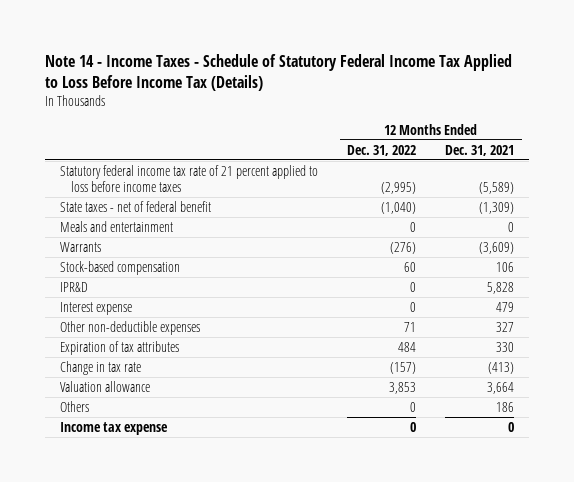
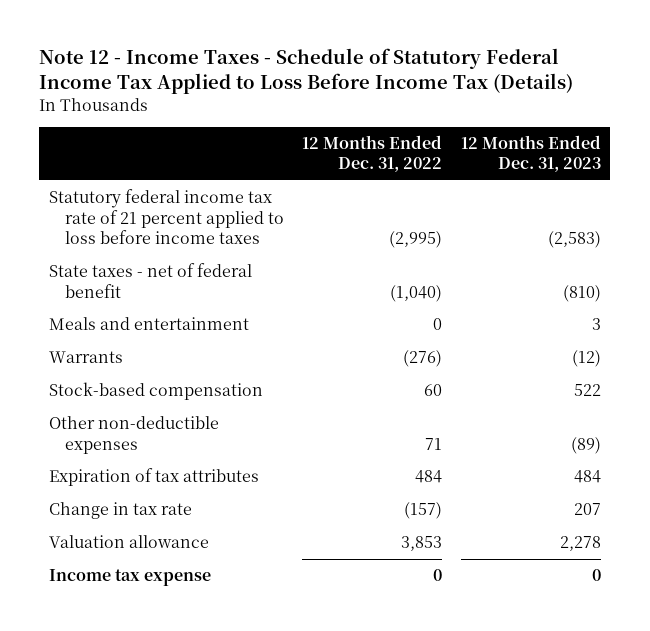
- Note 14 - Income Taxes - Schedule of Statutory Federal Income Tax Applied to Loss Before Income Tax (Details)
+ Note 12 - Income Taxes - Schedule of Statutory Federal Income Tax Applied to Loss Before Income Tax (Details)
- | 12 Months Ended Dec. 31, 2022 | 12 Months Ended Dec. 31, 2021
+ | 12 Months Ended Dec. 31, 2022 | 12 Months Ended Dec. 31, 2023
- IPR&D | 0 | 5,828
- Interest expense | 0 | 479
- Others | 0 | 186

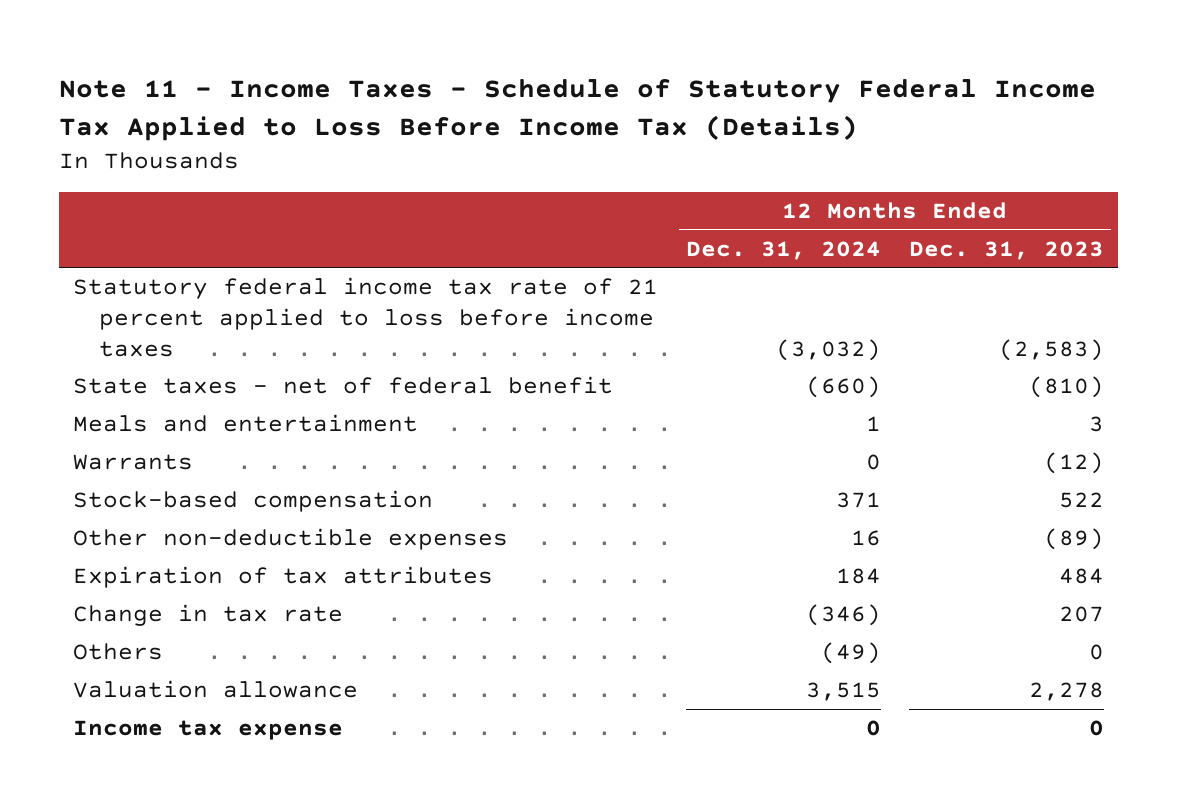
- Note 12 - Income Taxes - Schedule of Statutory Federal Income Tax Applied to Loss Before Income Tax (Details)
+ Note 11 - Income Taxes - Schedule of Statutory Federal Income Tax Applied to Loss Before Income Tax (Details)
- | 12 Months Ended Dec. 31, 2022 | 12 Months Ended Dec. 31, 2023
+ | 12 Months Ended Dec. 31, 2024 | 12 Months Ended Dec. 31, 2023
+ Others | (49) | 0

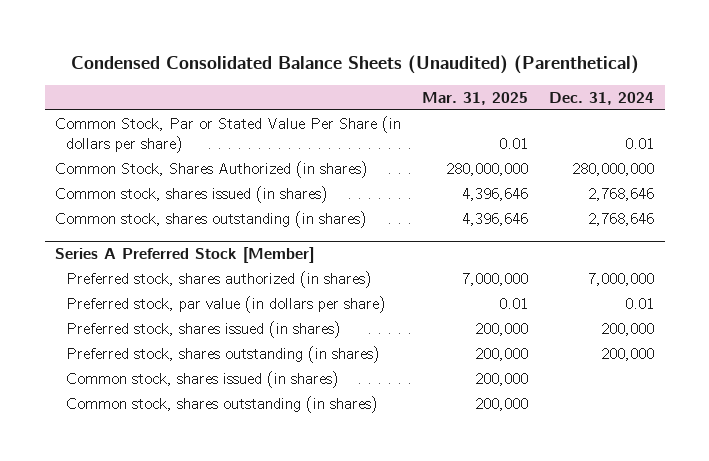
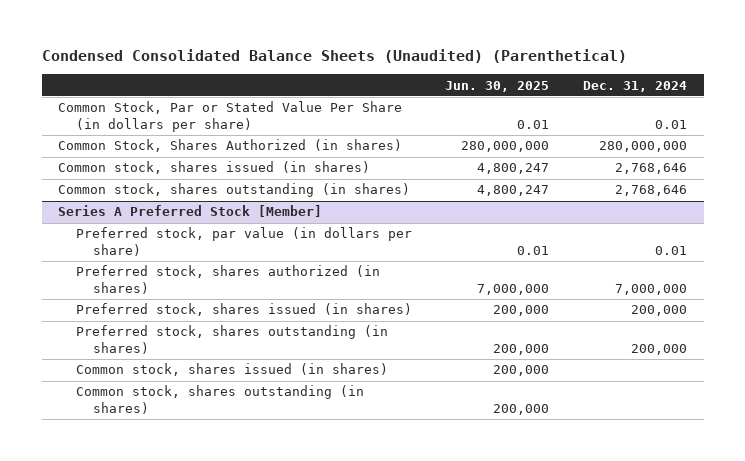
- | Mar. 31, 2025 | Dec. 31, 2024
+ | Jun. 30, 2025 | Dec. 31, 2024
@ Series A Preferred Stock [Member]
moved down: Preferred stock, shares authorized (in shares) | 7,000,000 | 7,000,000

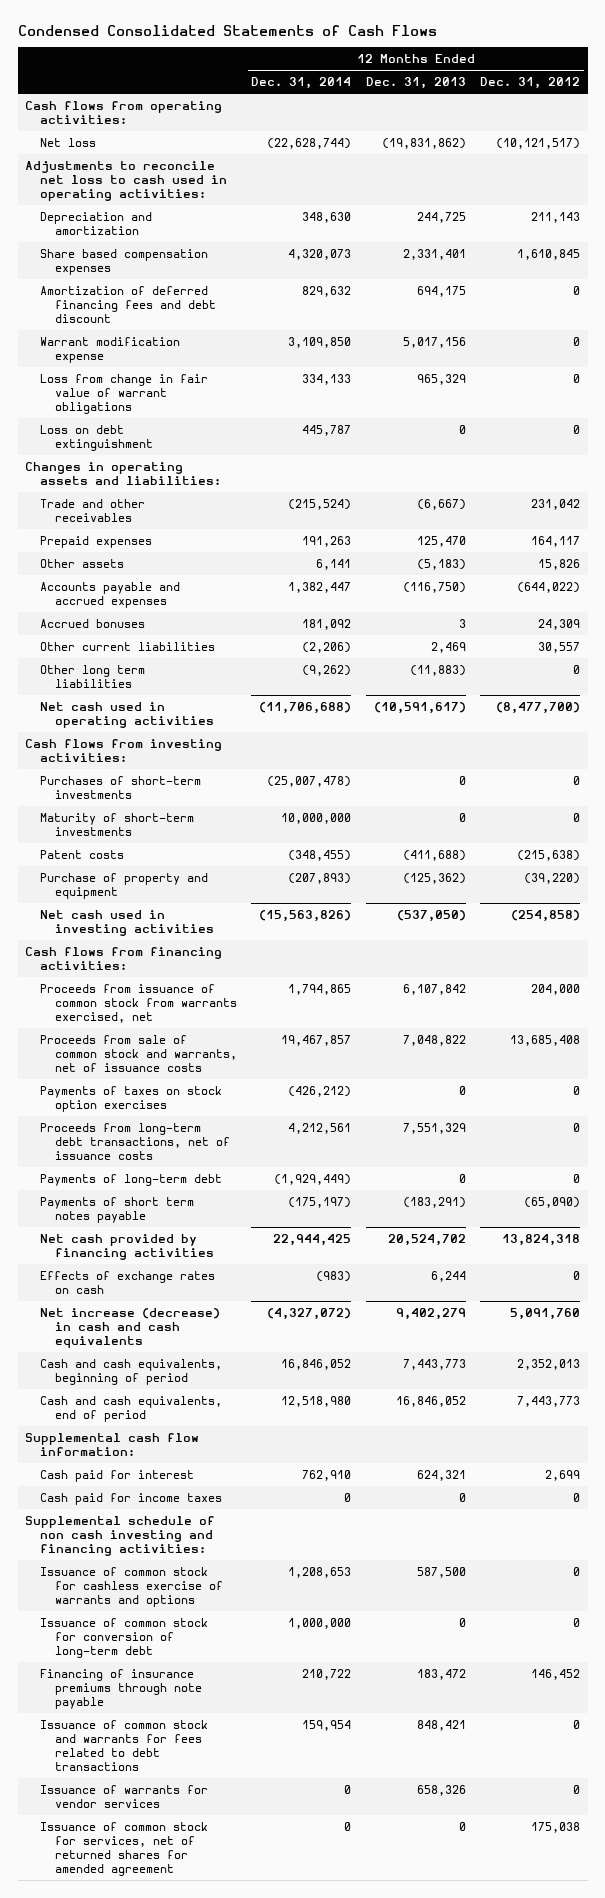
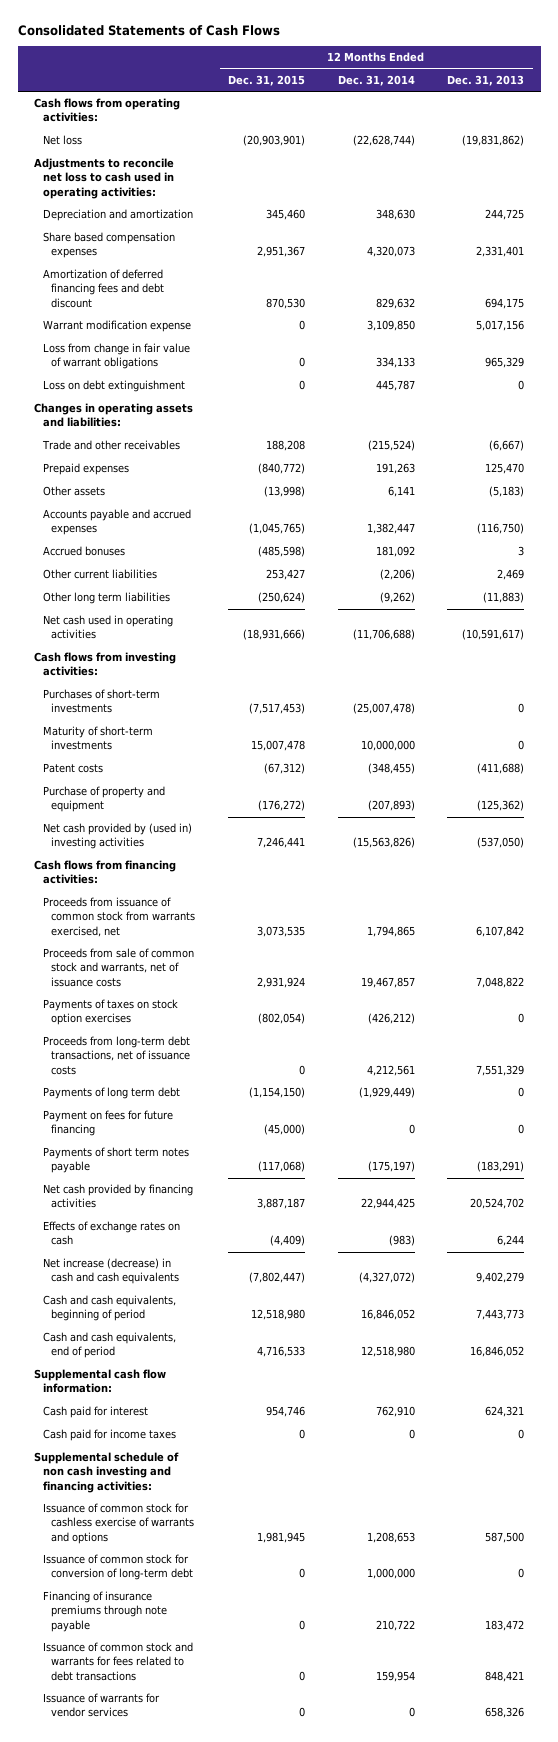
- Condensed Consolidated Statements of Cash Flows
+ Consolidated Statements of Cash Flows
- | 12 Months Ended Dec. 31, 2014 | 12 Months Ended Dec. 31, 2013 | 12 Months Ended Dec. 31, 2012
+ | 12 Months Ended Dec. 31, 2015 | 12 Months Ended Dec. 31, 2014 | 12 Months Ended Dec. 31, 2013
- Net cash used in investing activities | (15,563,826) | (537,050) | (254,858)
+ Net cash provided by (used in) investing activities | 7,246,441 | (15,563,826) | (537,050)
- Payments of long-term debt | (1,929,449) | 0 | 0
+ Payments of long term debt | (1,154,150) | (1,929,449) | 0
+ Payment on fees for future financing | (45,000) | 0 | 0
- Issuance of common stock for services, net of returned shares for amended agreement | 0 | 0 | 175,038

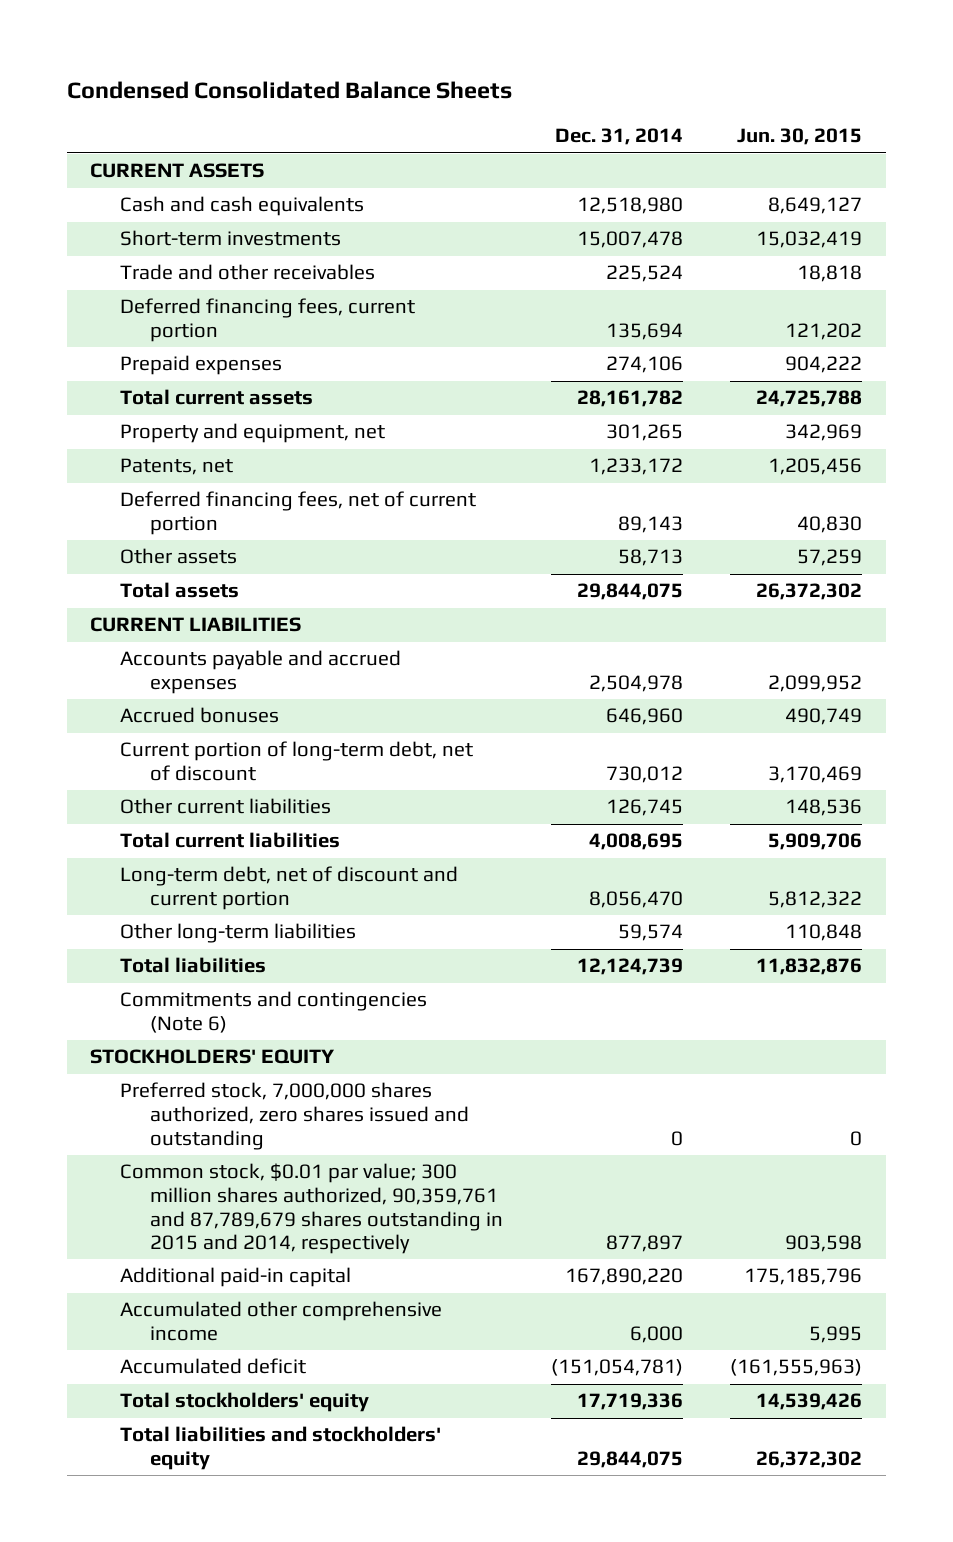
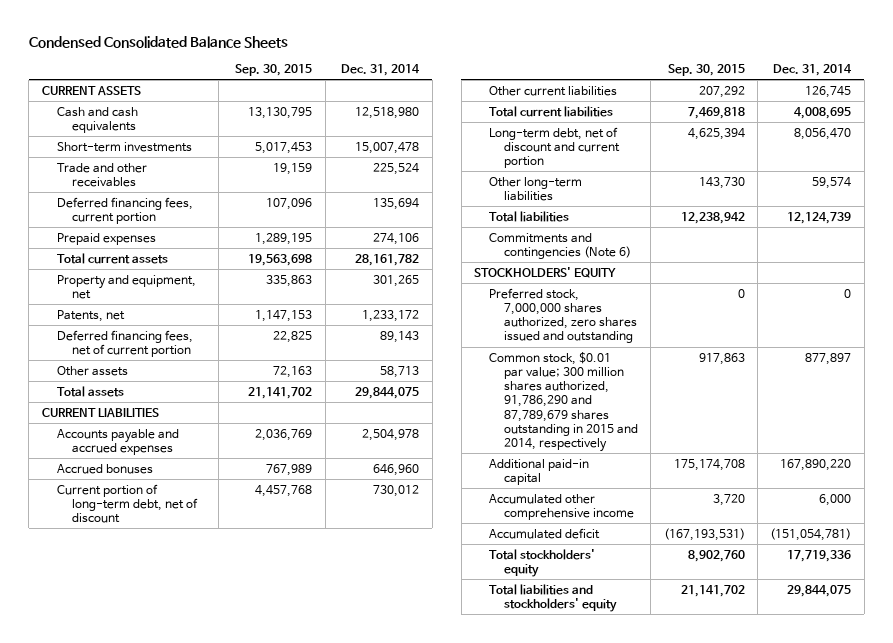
- | Dec. 31, 2014 | Jun. 30, 2015
+ | Sep. 30, 2015 | Dec. 31, 2014
- Common stock, $0.01 par value; 300 million shares authorized, 90,359,761 and 87,789,679 shares outstanding in 2015 and 2014, respectively | 877,897 | 903,598
+ Common stock, $0.01 par value; 300 million shares authorized, 91,786,290 and 87,789,679 shares outstanding in 2015 and 2014, respectively | 917,863 | 877,897

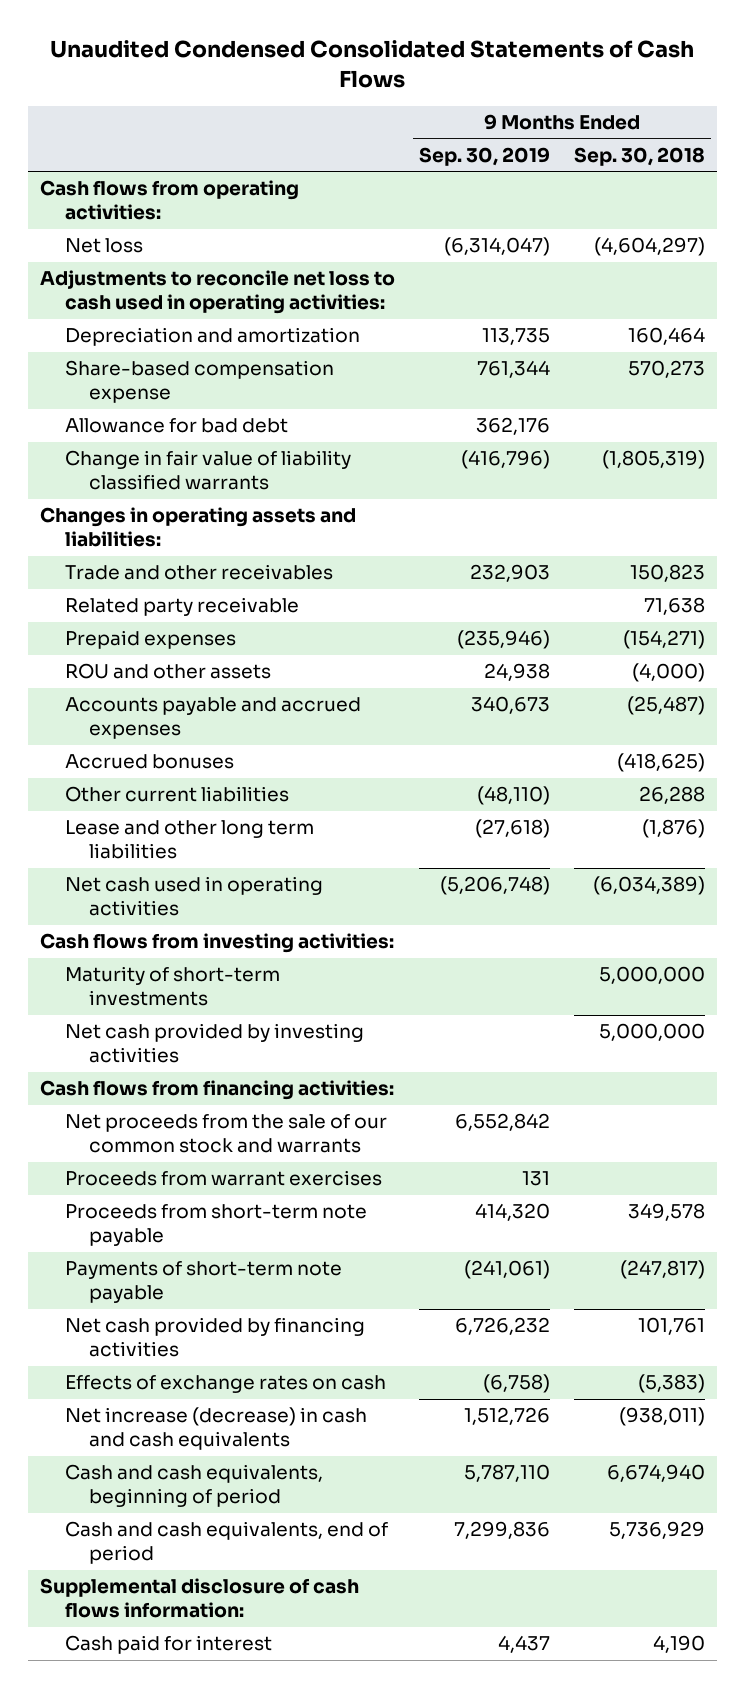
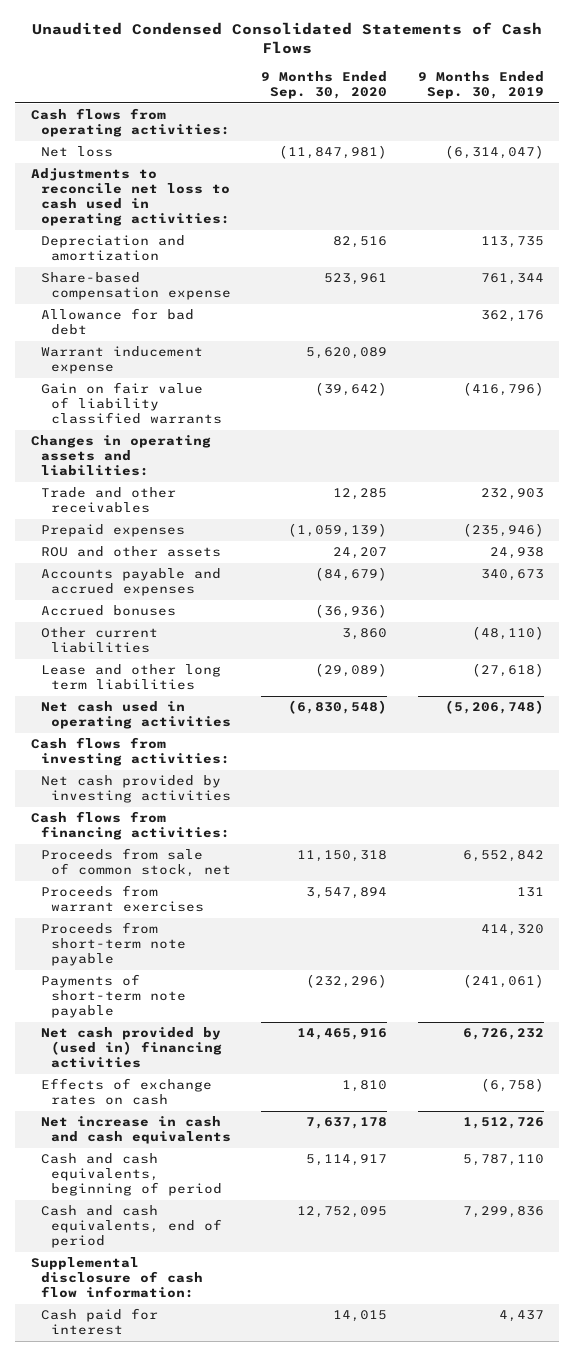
- | 9 Months Ended Sep. 30, 2019 | 9 Months Ended Sep. 30, 2018
+ | 9 Months Ended Sep. 30, 2020 | 9 Months Ended Sep. 30, 2019
- Change in fair value of liability classified warrants | (416,796) | (1,805,319)
+ Warrant inducement expense | 5,620,089 |
+ Gain on fair value of liability classified warrants | (39,642) | (416,796)
- Related party receivable | | 71,638
- Maturity of short-term investments | | 5,000,000
- Net proceeds from the sale of our common stock and warrants | 6,552,842 |
+ Proceeds from sale of common stock, net | 11,150,318 | 6,552,842
- Net cash provided by financing activities | 6,726,232 | 101,761
+ Net cash provided by (used in) financing activities | 14,465,916 | 6,726,232
- Net increase (decrease) in cash and cash equivalents | 1,512,726 | (938,011)
+ Net increase in cash and cash equivalents | 7,637,178 | 1,512,726
- Supplemental disclosure of cash flows information:
+ Supplemental disclosure of cash flow information:

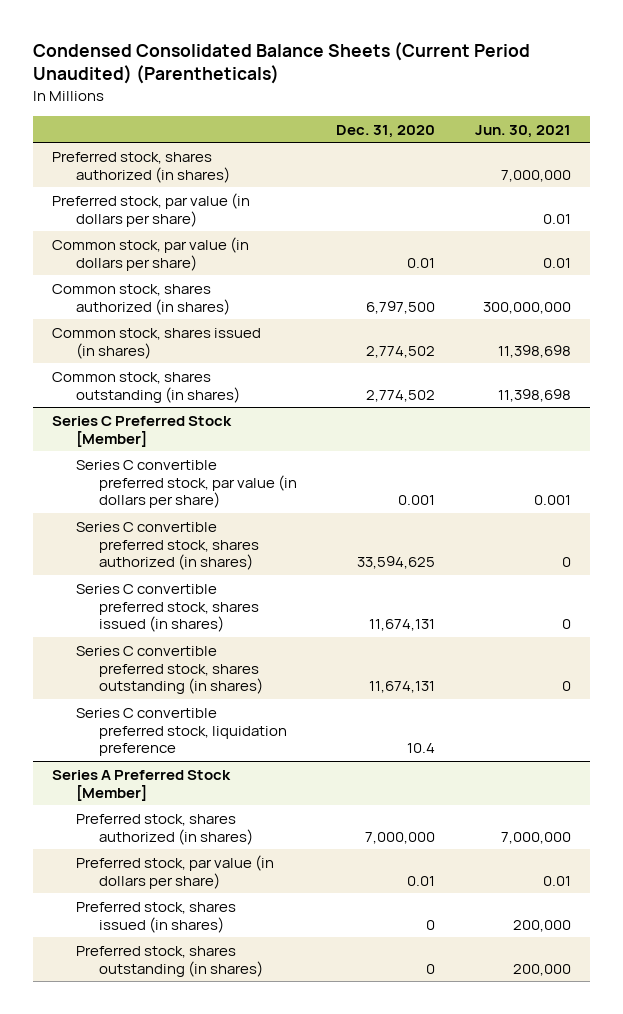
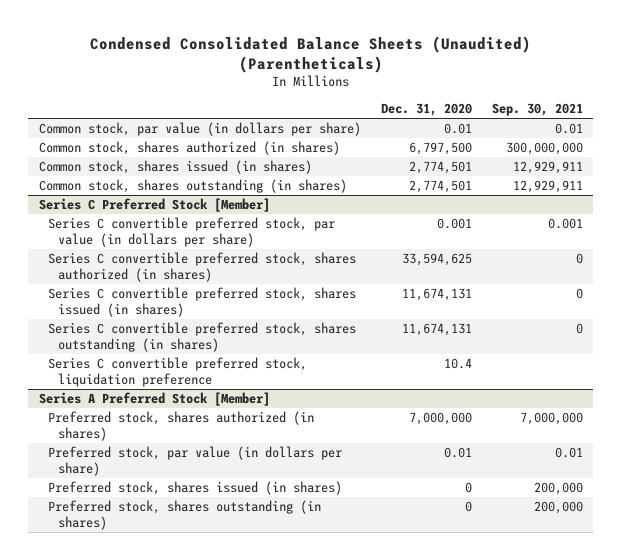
- Condensed Consolidated Balance Sheets (Current Period Unaudited) (Parentheticals)
+ Condensed Consolidated Balance Sheets (Unaudited) (Parentheticals)
- | Dec. 31, 2020 | Jun. 30, 2021
+ | Dec. 31, 2020 | Sep. 30, 2021
- Preferred stock, shares authorized (in shares) | | 7,000,000
- Preferred stock, par value (in dollars per share) | | 0.01
- Common stock, shares issued (in shares) | 2,774,502 | 11,398,698
- Common stock, shares outstanding (in shares) | 2,774,502 | 11,398,698
+ Common stock, shares issued (in shares) | 2,774,501 | 12,929,911
+ Common stock, shares outstanding (in shares) | 2,774,501 | 12,929,911

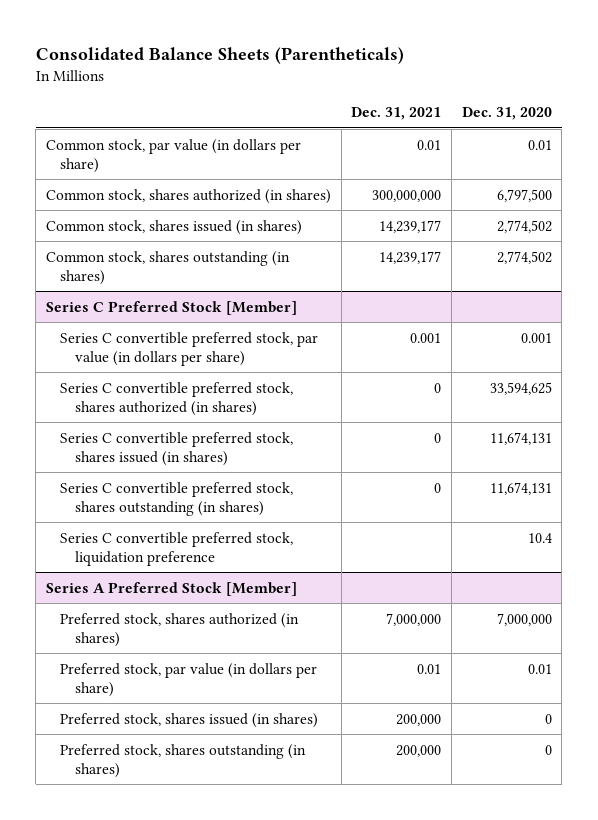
- Condensed Consolidated Balance Sheets (Unaudited) (Parentheticals)
+ Consolidated Balance Sheets (Parentheticals)
- | Dec. 31, 2020 | Sep. 30, 2021
+ | Dec. 31, 2021 | Dec. 31, 2020
- Common stock, shares issued (in shares) | 2,774,501 | 12,929,911
- Common stock, shares outstanding (in shares) | 2,774,501 | 12,929,911
+ Common stock, shares issued (in shares) | 14,239,177 | 2,774,502
+ Common stock, shares outstanding (in shares) | 14,239,177 | 2,774,502

